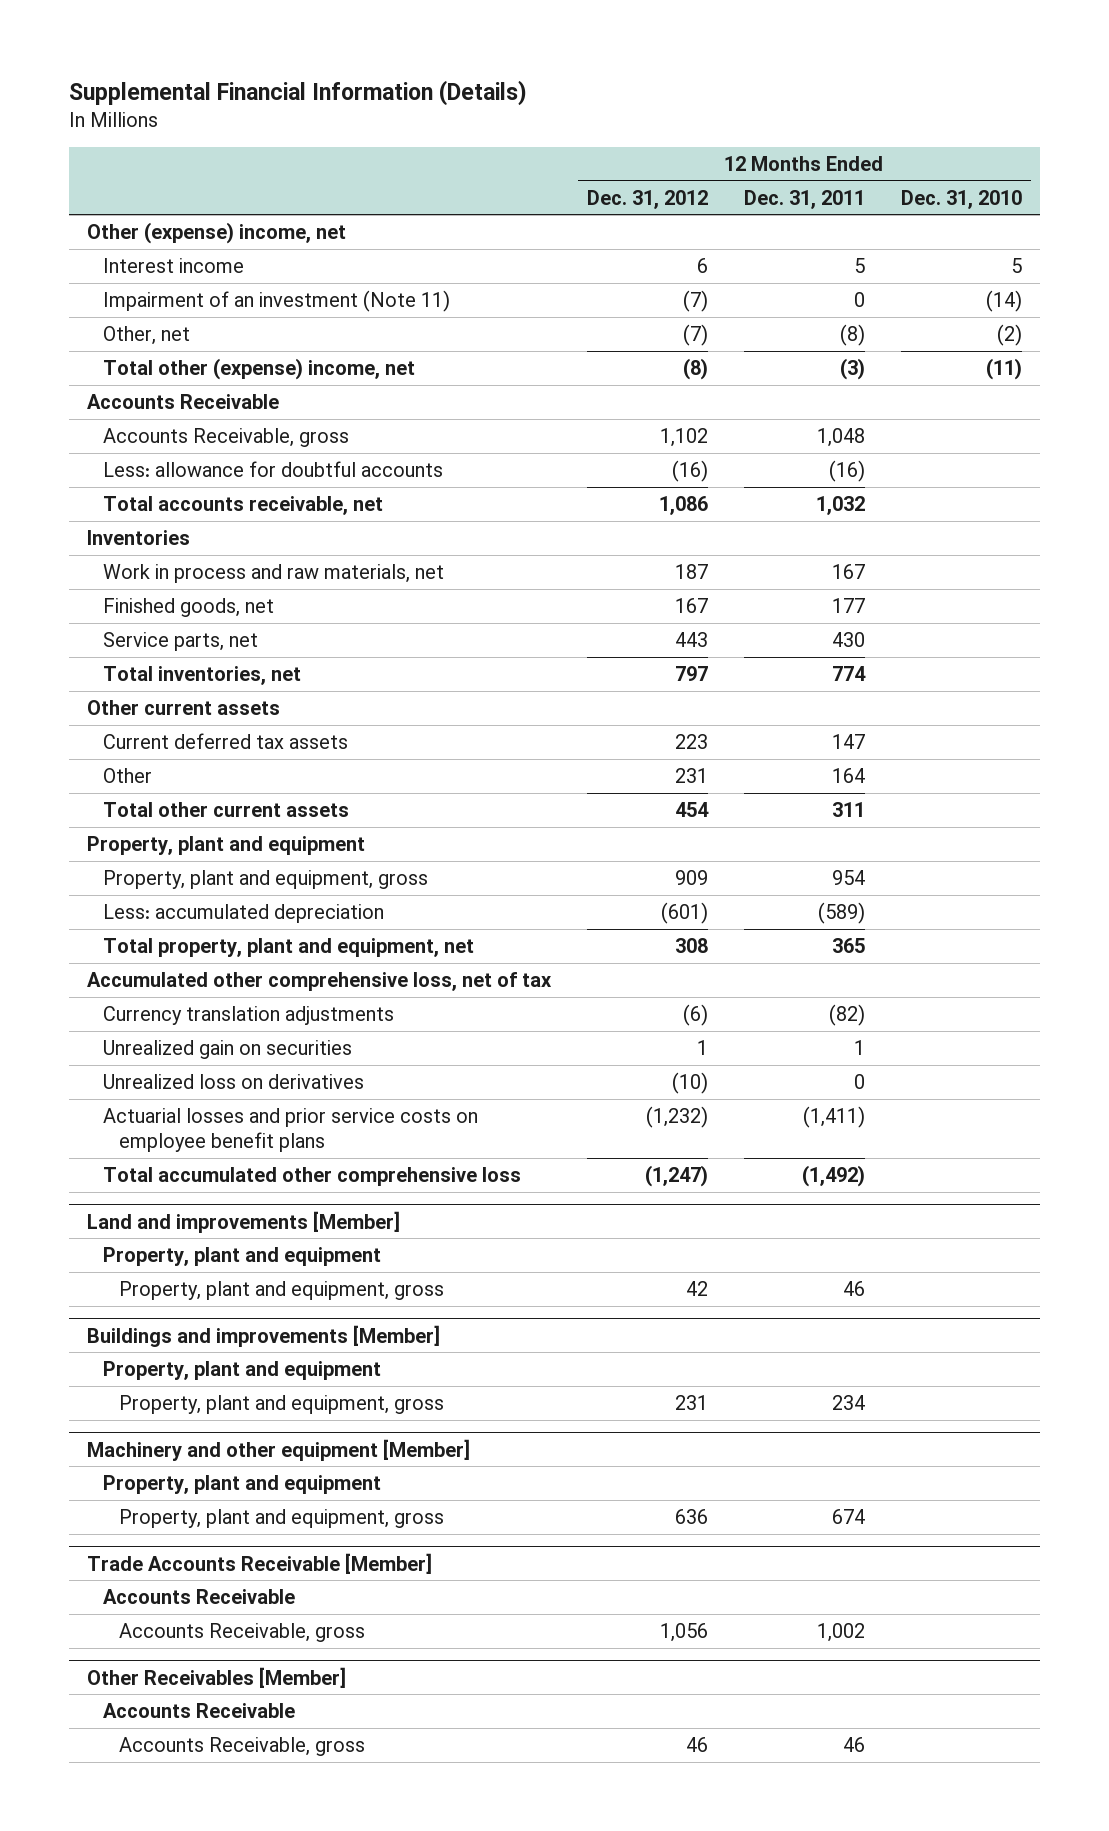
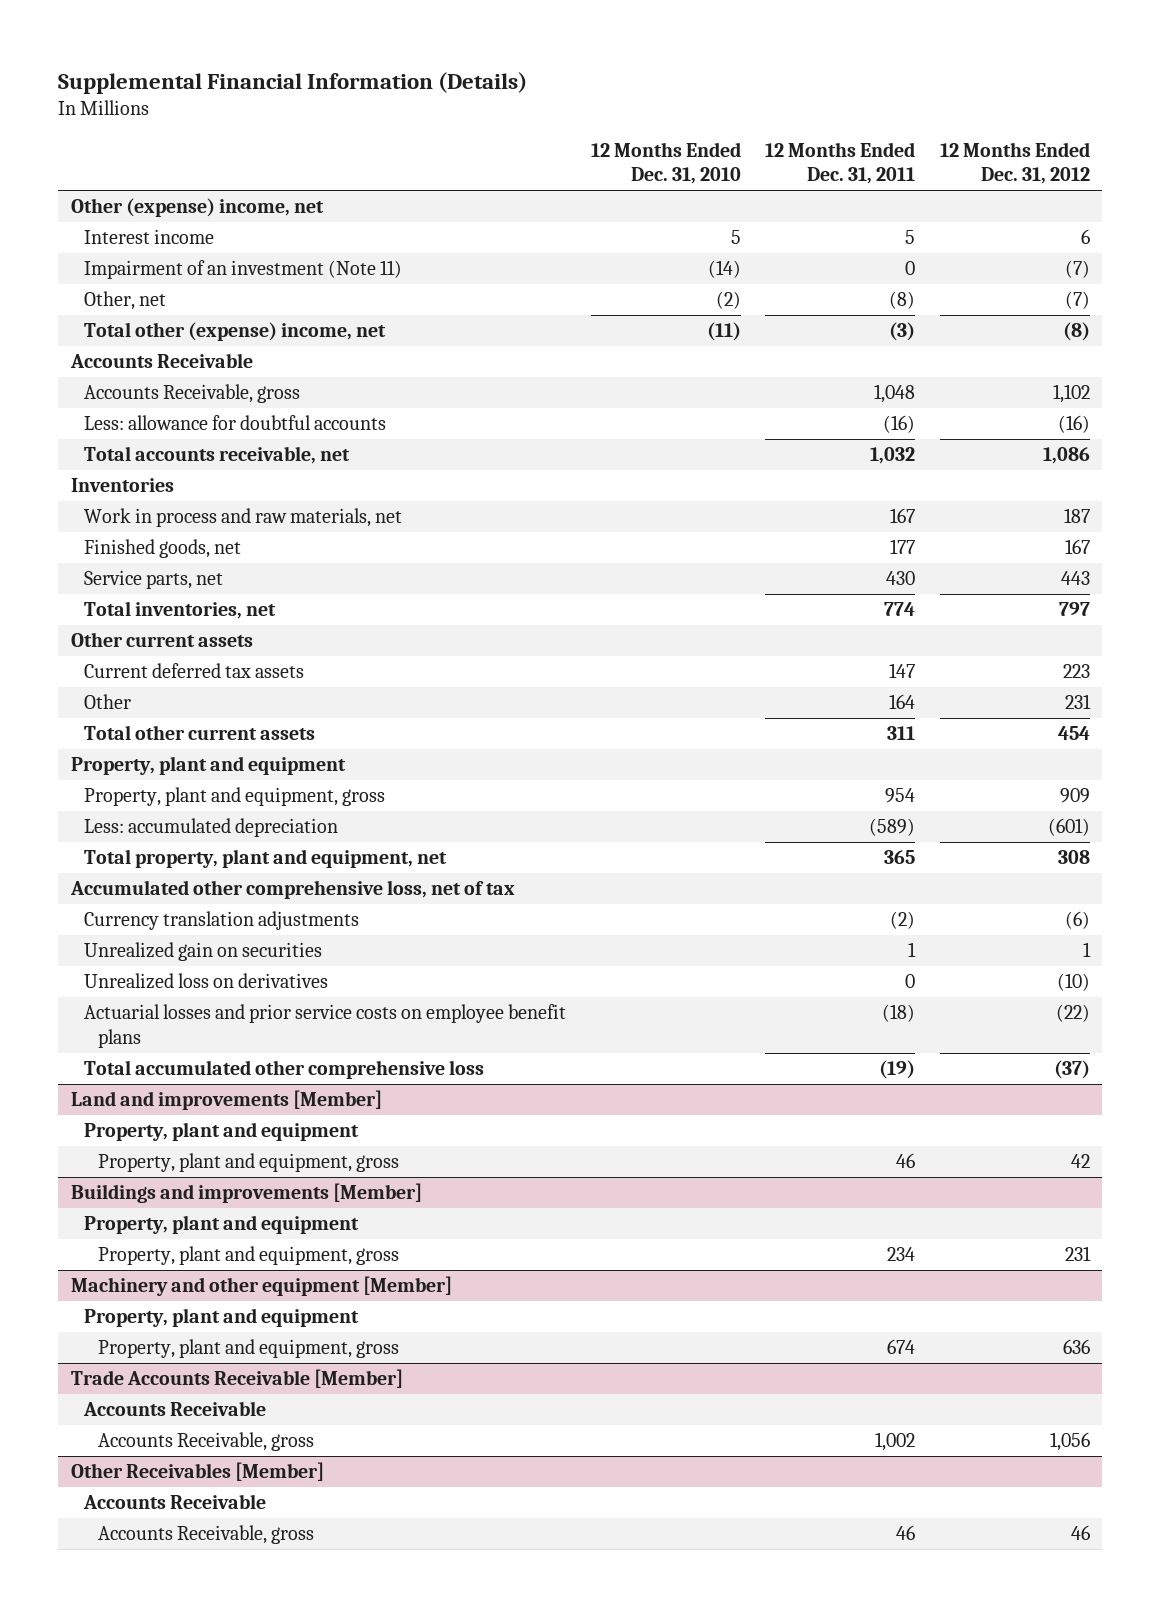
- | 12 Months Ended Dec. 31, 2012 | 12 Months Ended Dec. 31, 2011 | 12 Months Ended Dec. 31, 2010
+ | 12 Months Ended Dec. 31, 2010 | 12 Months Ended Dec. 31, 2011 | 12 Months Ended Dec. 31, 2012
- Currency translation adjustments | (6) | (82) |
+ Currency translation adjustments | | (2) | (6)
- Actuarial losses and prior service costs on employee benefit plans | (1,232) | (1,411) |
- Total accumulated other comprehensive loss | (1,247) | (1,492) |
+ Actuarial losses and prior service costs on employee benefit plans | | (18) | (22)
+ Total accumulated other comprehensive loss | | (19) | (37)

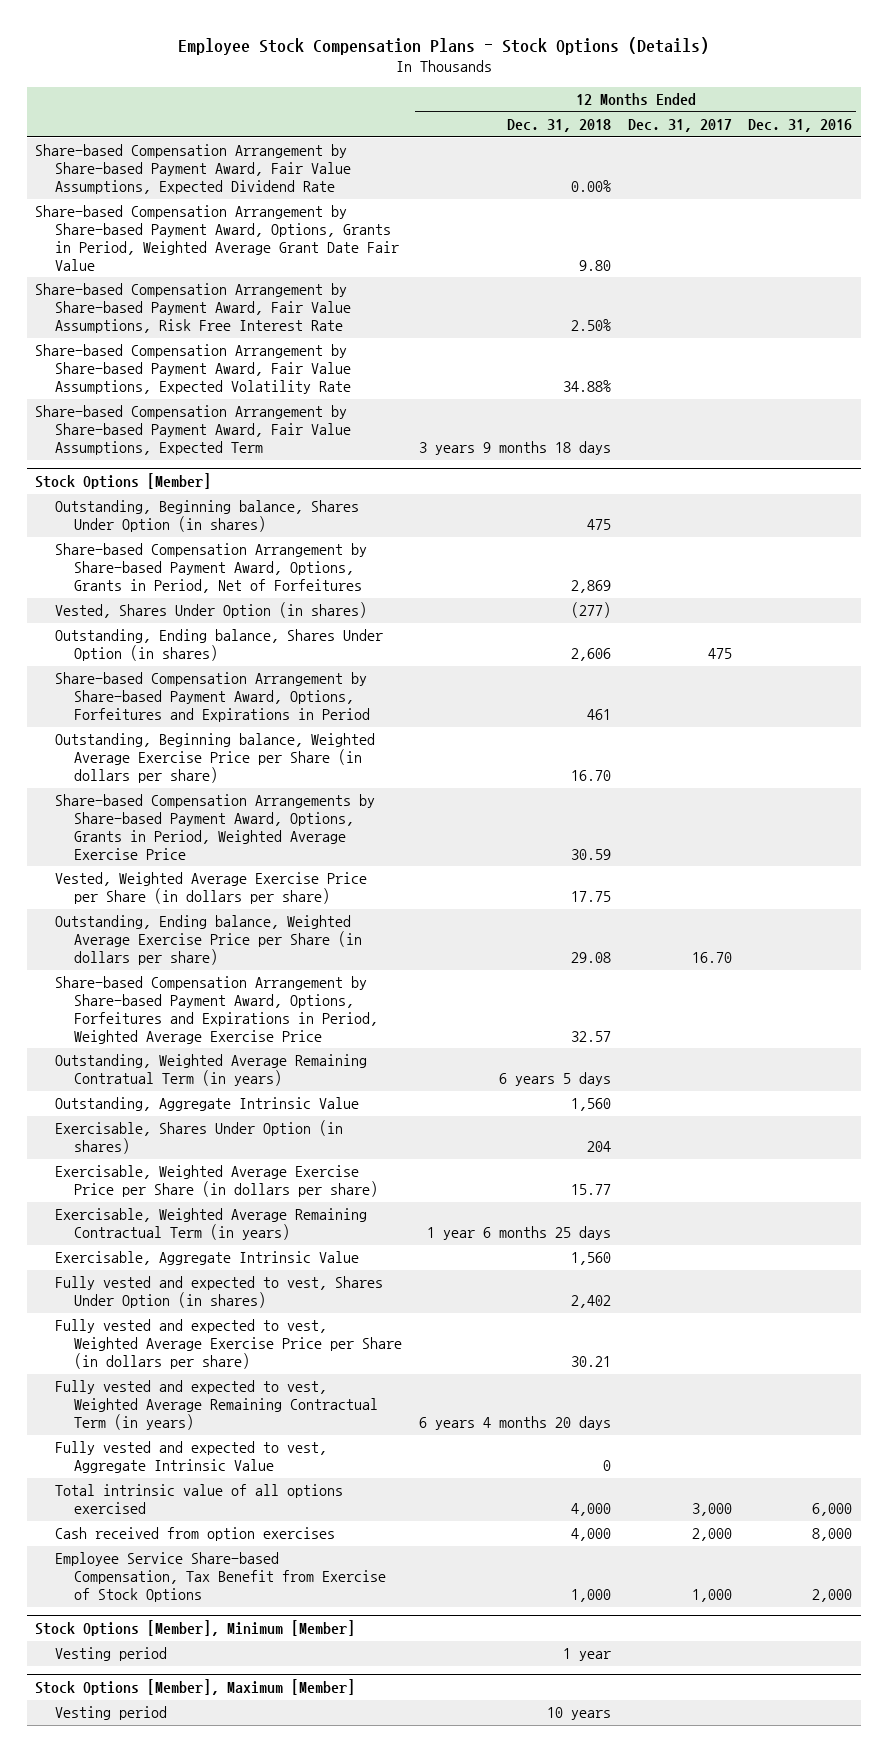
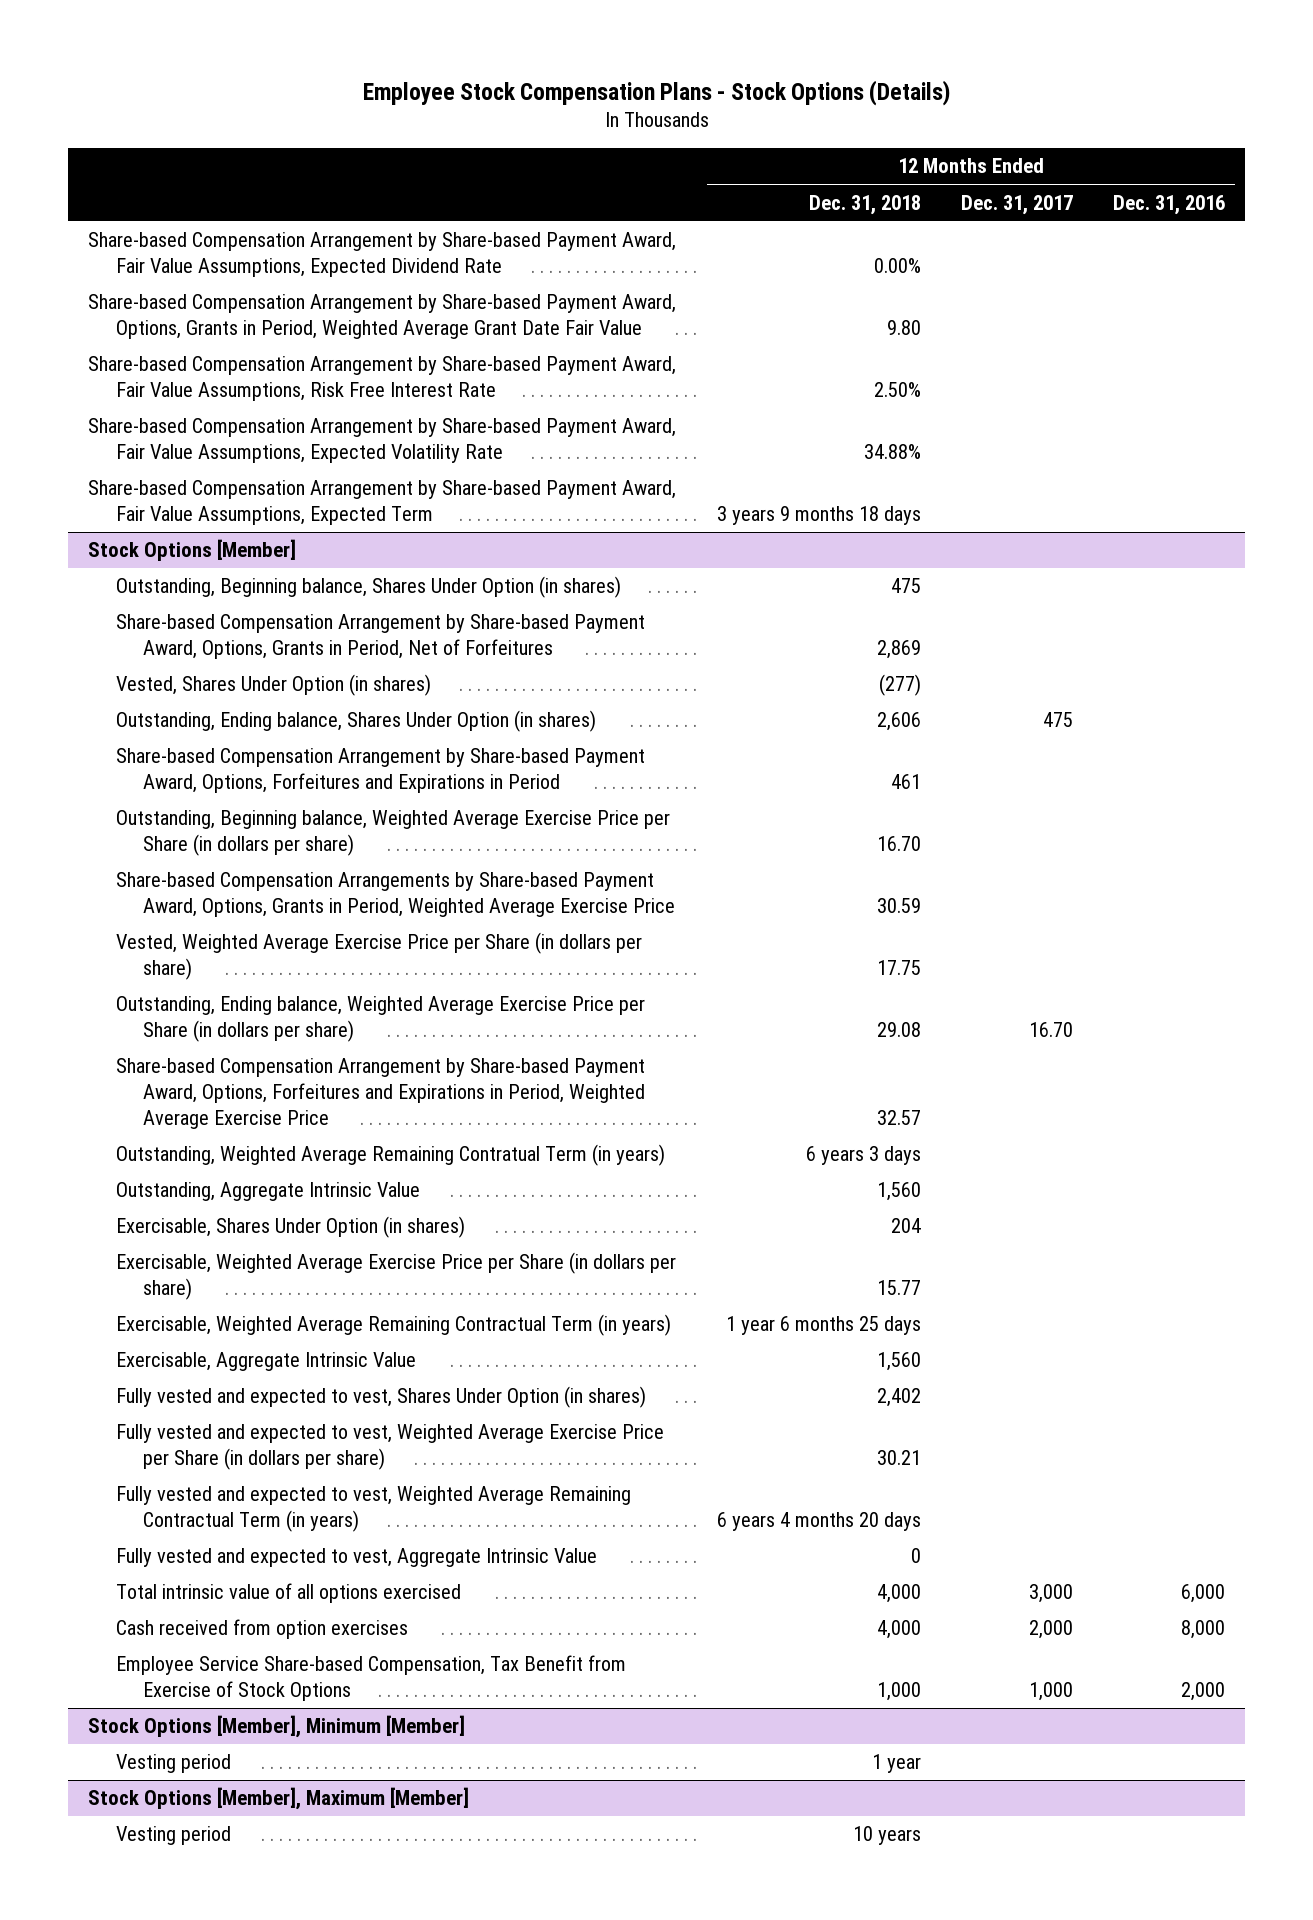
@ Stock Options [Member]
- Outstanding, Weighted Average Remaining Contratual Term (in years) | 6 years 5 days | |
+ Outstanding, Weighted Average Remaining Contratual Term (in years) | 6 years 3 days | |

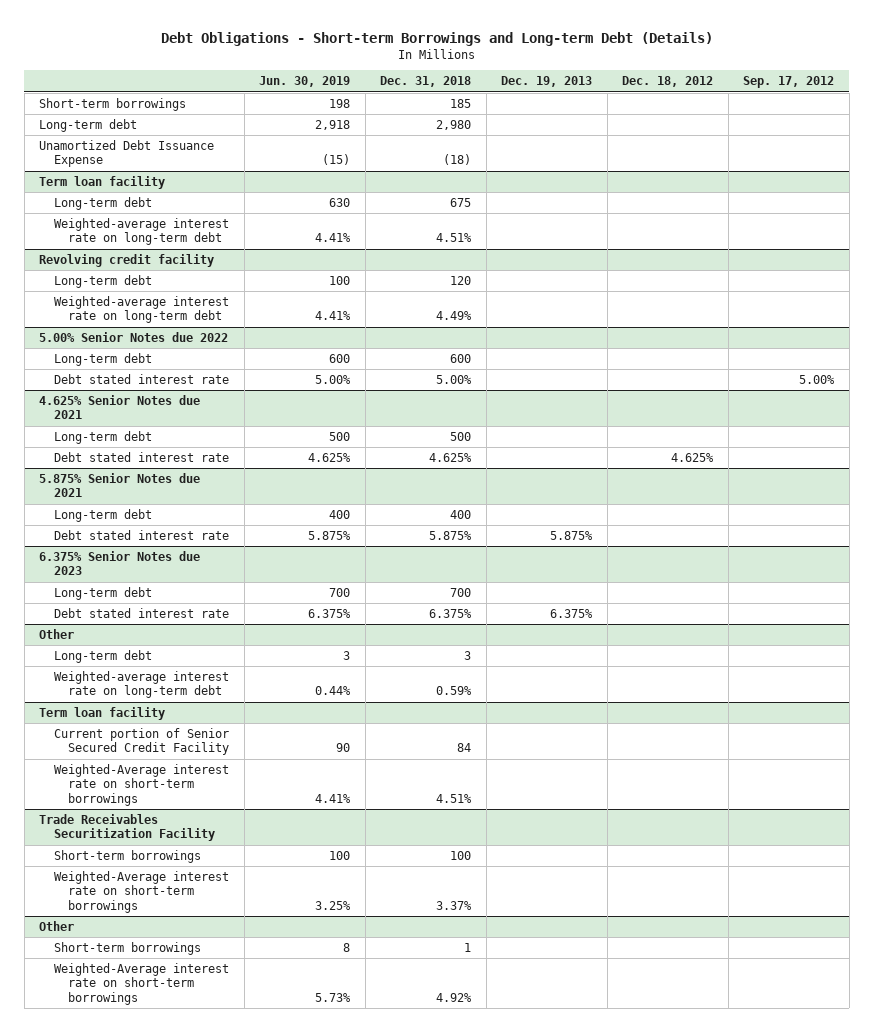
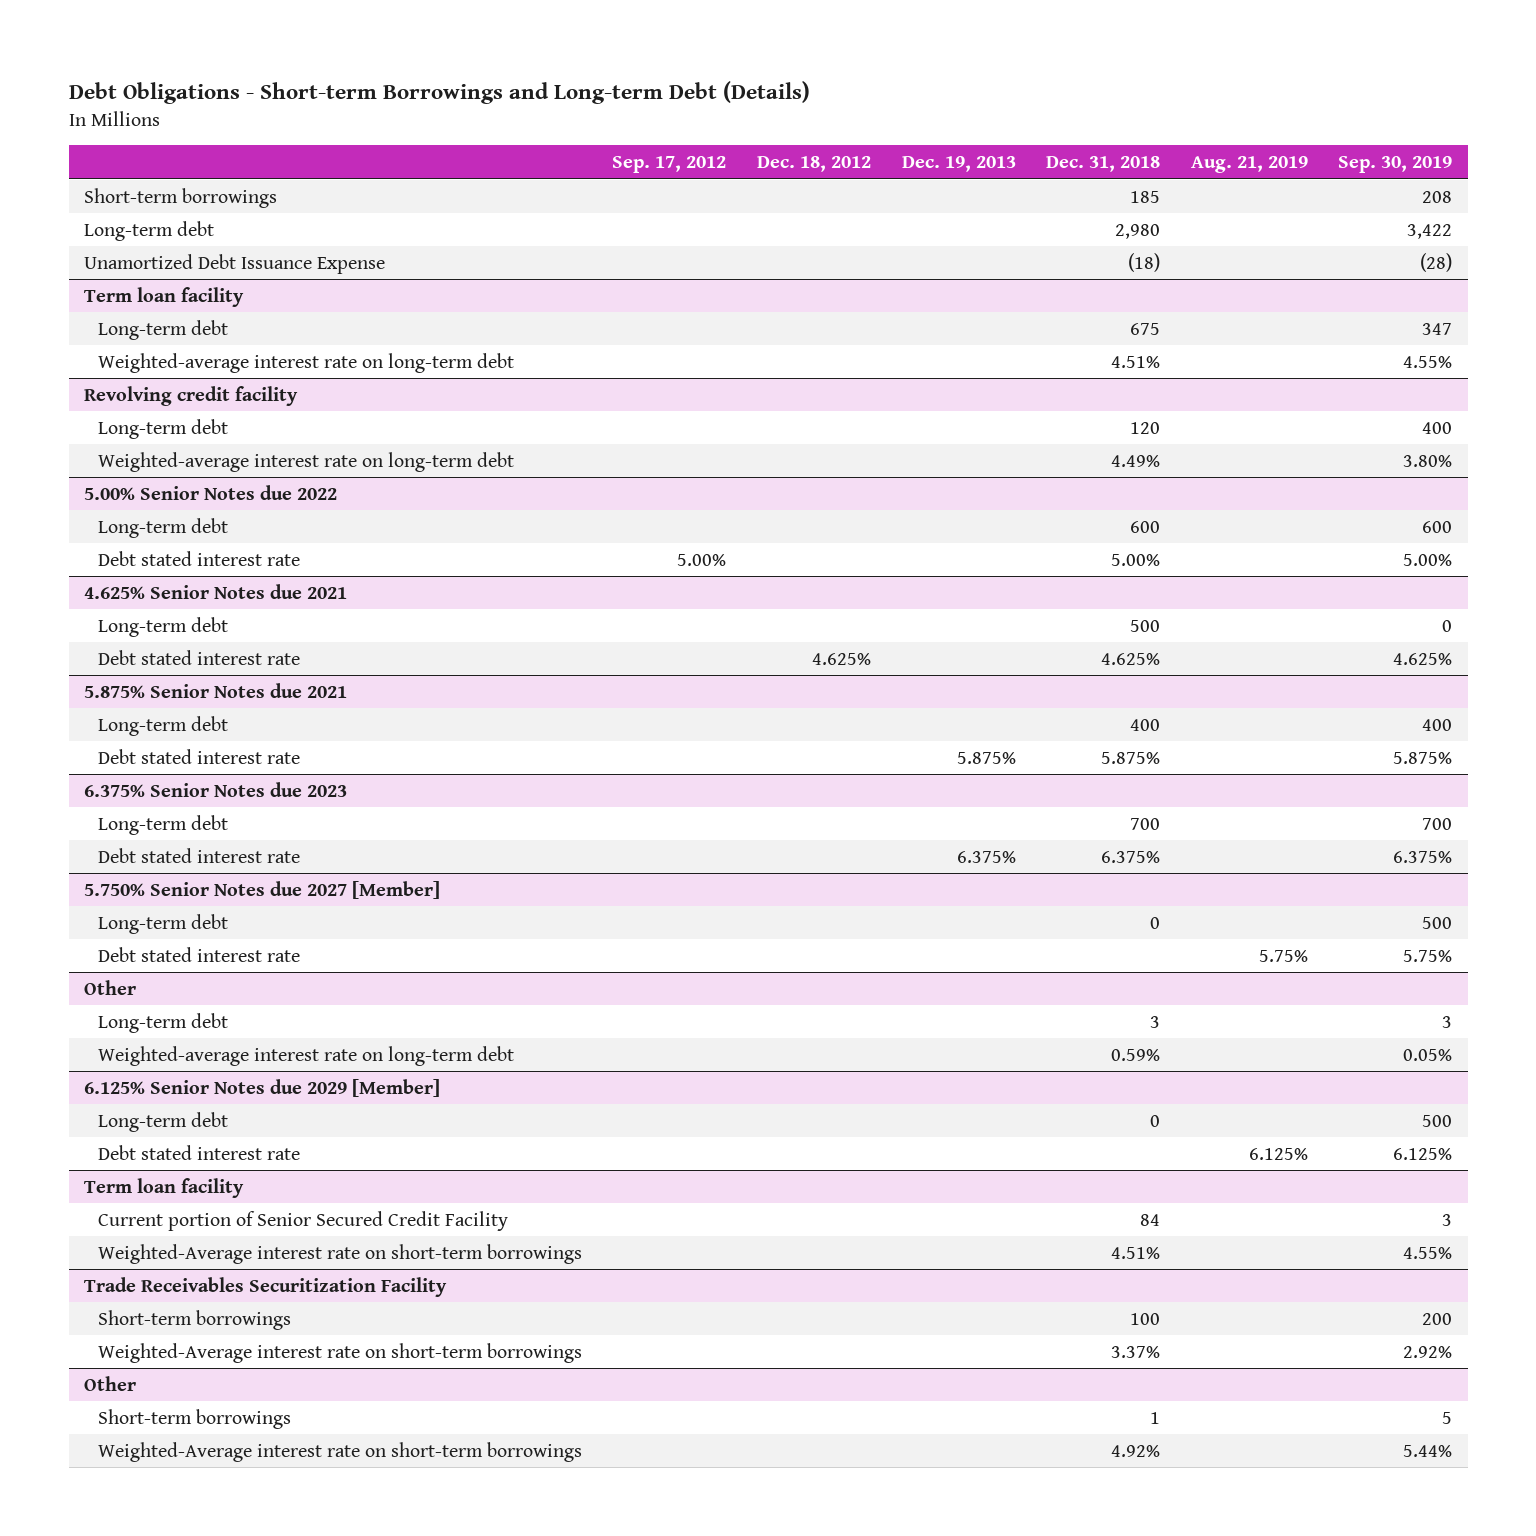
- | Jun. 30, 2019 | Dec. 31, 2018 | Dec. 19, 2013 | Dec. 18, 2012 | Sep. 17, 2012
+ | Sep. 17, 2012 | Dec. 18, 2012 | Dec. 19, 2013 | Dec. 31, 2018 | Aug. 21, 2019 | Sep. 30, 2019
+ 5.750% Senior Notes due 2027 [Member]
+ Long-term debt | | | | 0 | | 500
+ Debt stated interest rate | | | | | 5.75% | 5.75%
+ 6.125% Senior Notes due 2029 [Member]
+ Long-term debt | | | | 0 | | 500
+ Debt stated interest rate | | | | | 6.125% | 6.125%

